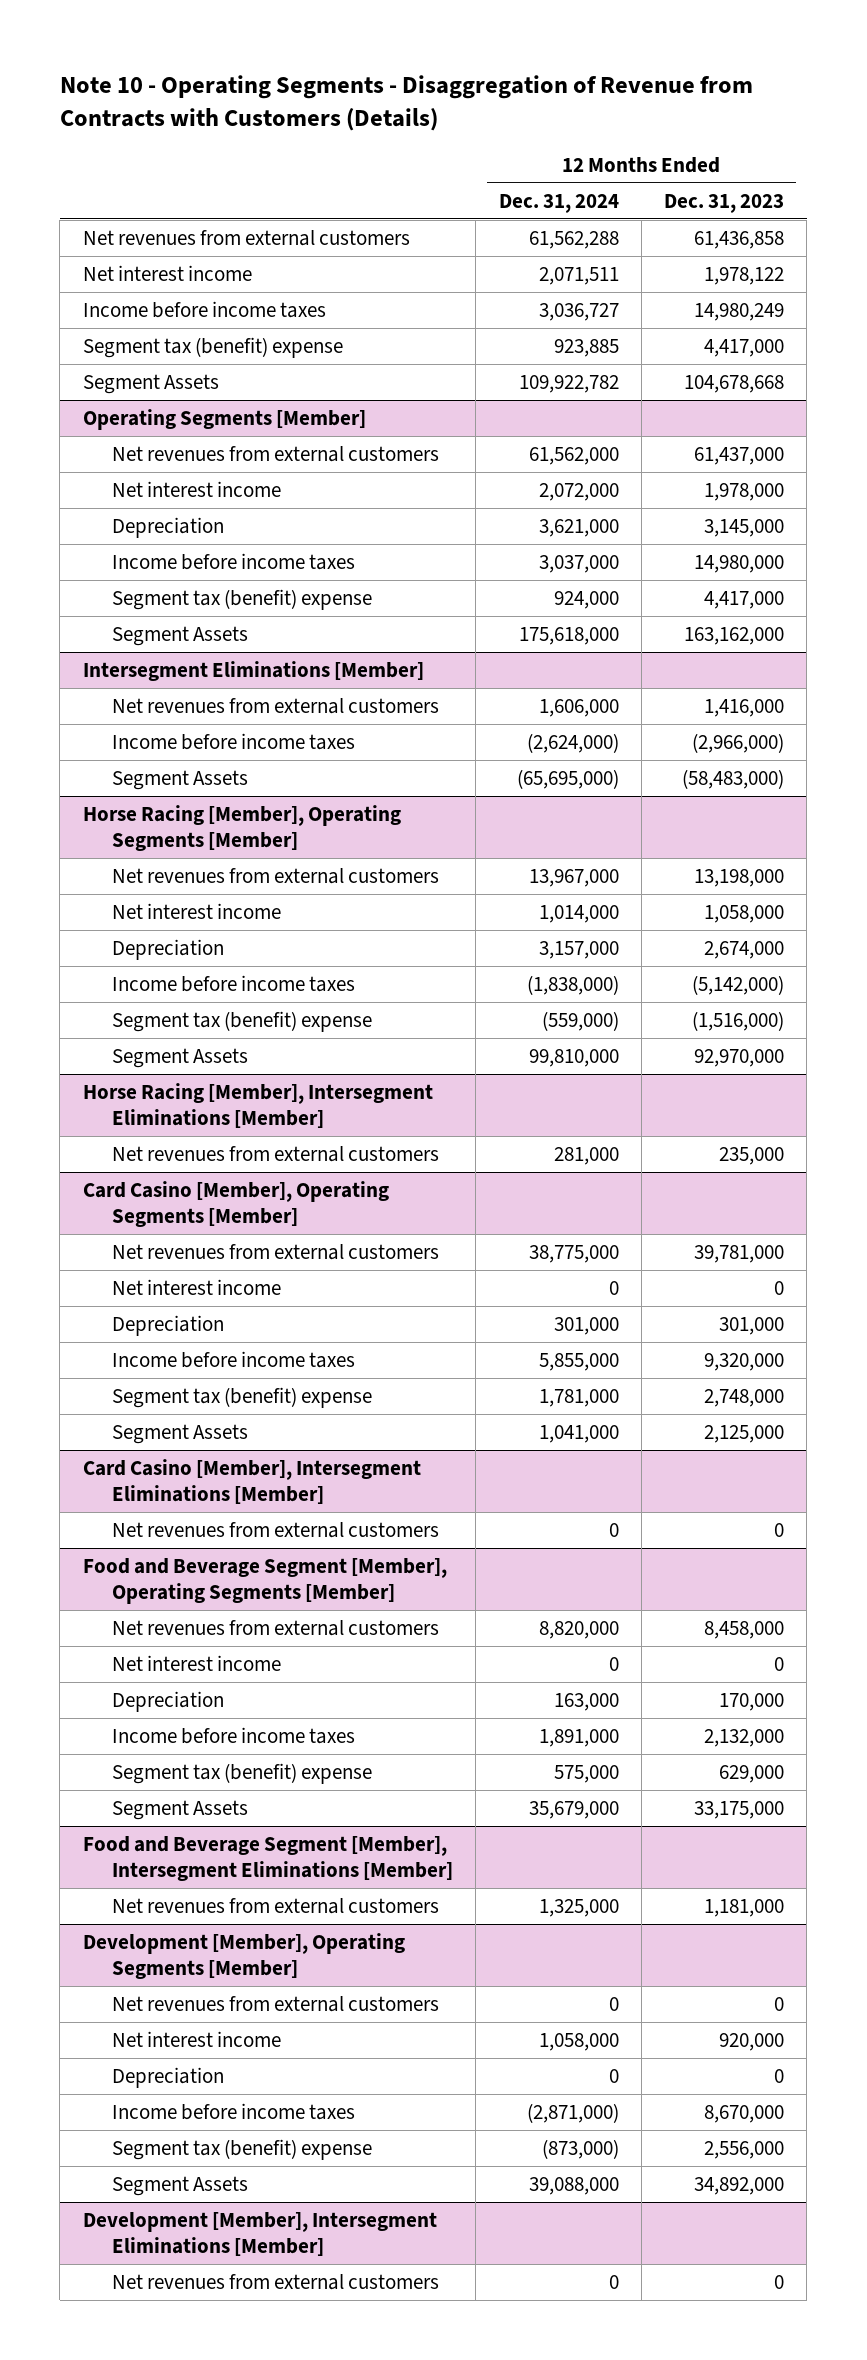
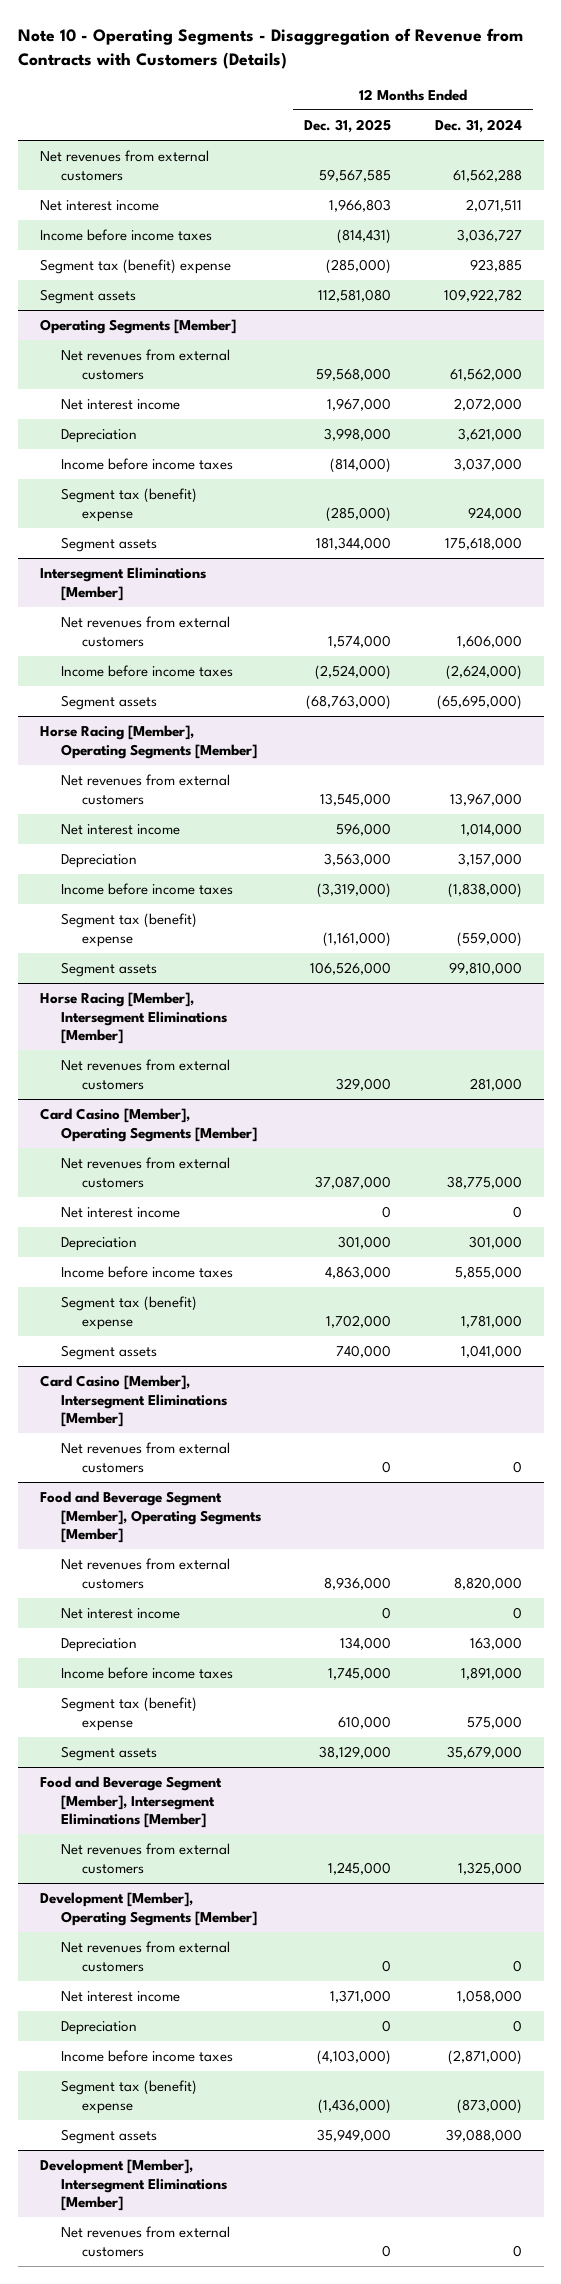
- | 12 Months Ended Dec. 31, 2024 | 12 Months Ended Dec. 31, 2023
+ | 12 Months Ended Dec. 31, 2025 | 12 Months Ended Dec. 31, 2024
- Segment Assets | 109,922,782 | 104,678,668
+ Segment assets | 112,581,080 | 109,922,782
@ Operating Segments [Member]
- Segment Assets | 175,618,000 | 163,162,000
+ Segment assets | 181,344,000 | 175,618,000
@ Intersegment Eliminations [Member]
- Segment Assets | (65,695,000) | (58,483,000)
+ Segment assets | (68,763,000) | (65,695,000)
@ Horse Racing [Member], Operating Segments [Member]
- Segment Assets | 99,810,000 | 92,970,000
+ Segment assets | 106,526,000 | 99,810,000
@ Card Casino [Member], Operating Segments [Member]
- Segment Assets | 1,041,000 | 2,125,000
+ Segment assets | 740,000 | 1,041,000
@ Food and Beverage Segment [Member], Operating Segments [Member]
- Segment Assets | 35,679,000 | 33,175,000
+ Segment assets | 38,129,000 | 35,679,000
@ Development [Member], Operating Segments [Member]
- Segment Assets | 39,088,000 | 34,892,000
+ Segment assets | 35,949,000 | 39,088,000

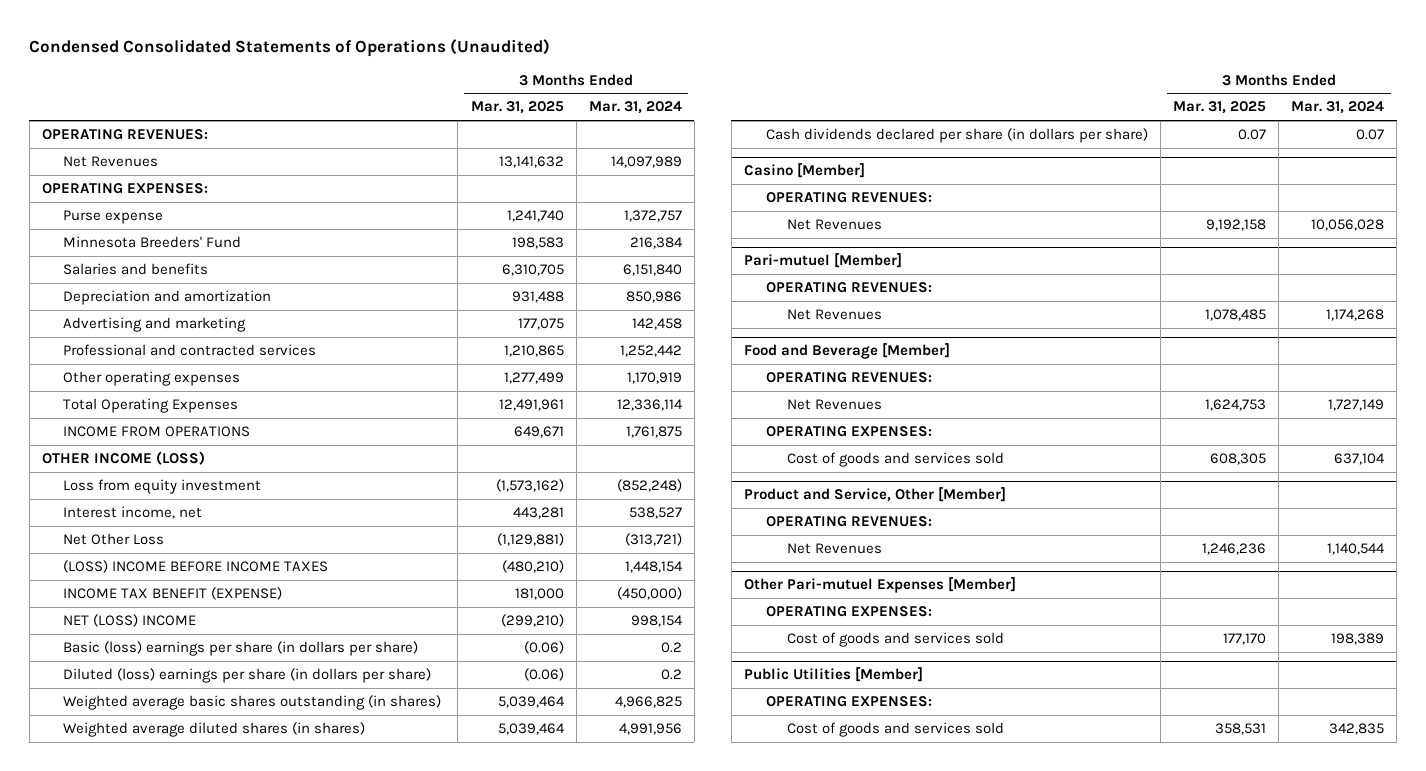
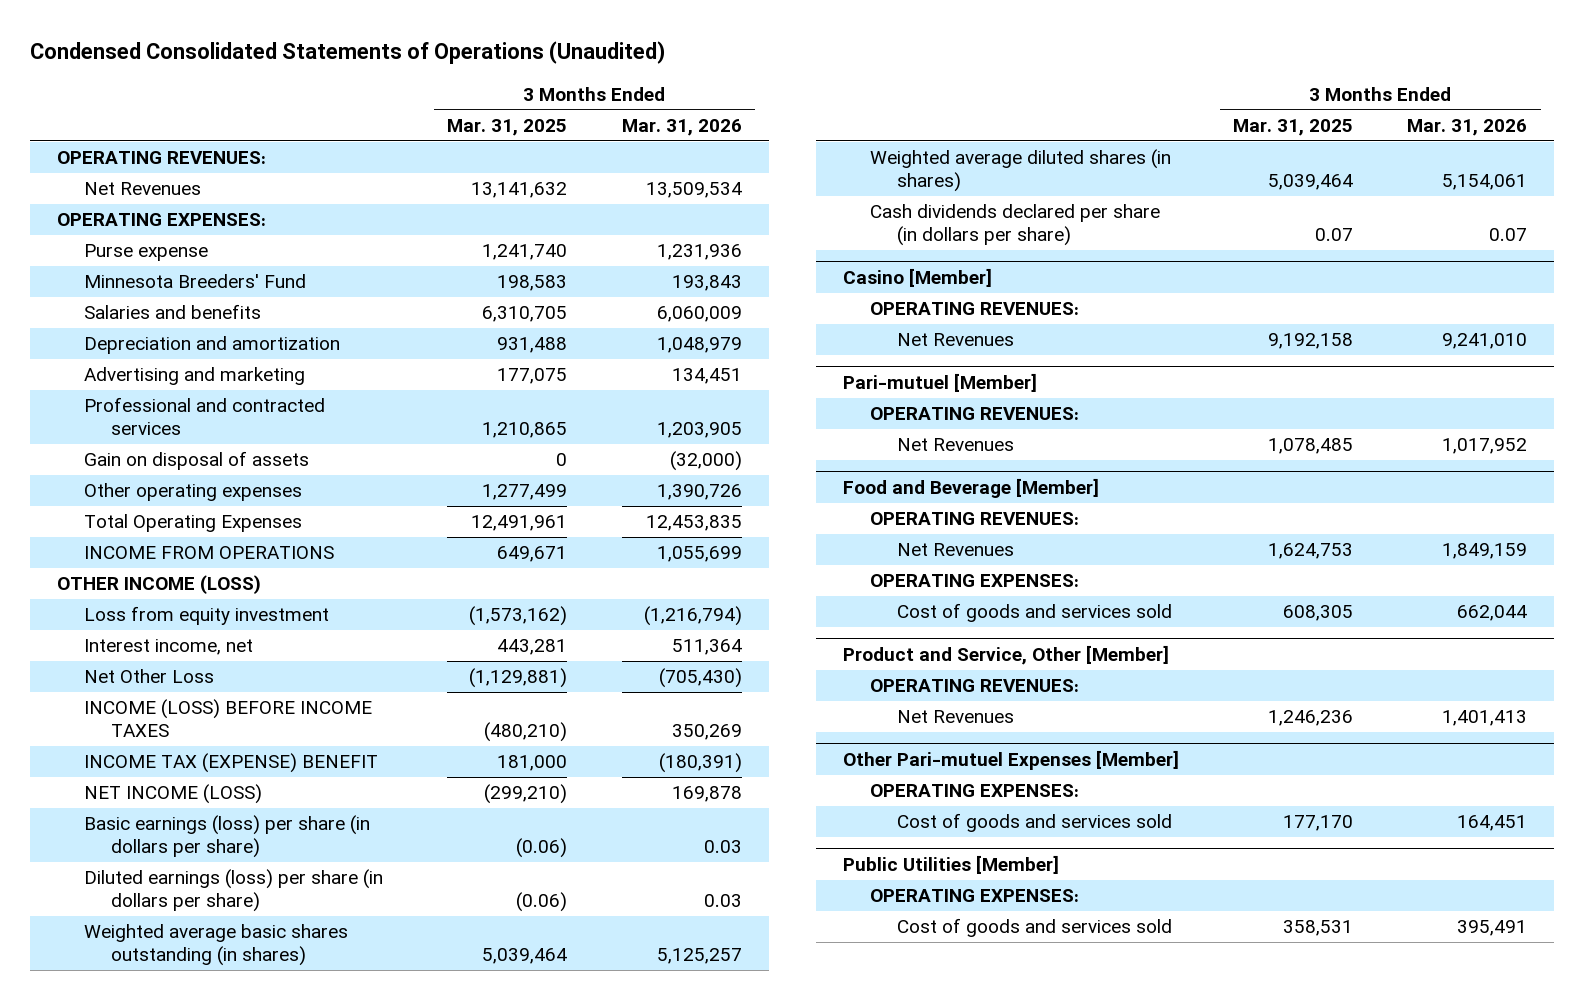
- | 3 Months Ended Mar. 31, 2025 | 3 Months Ended Mar. 31, 2024
+ | 3 Months Ended Mar. 31, 2025 | 3 Months Ended Mar. 31, 2026
+ Gain on disposal of assets | 0 | (32,000)
- (LOSS) INCOME BEFORE INCOME TAXES | (480,210) | 1,448,154
- INCOME TAX BENEFIT (EXPENSE) | 181,000 | (450,000)
- NET (LOSS) INCOME | (299,210) | 998,154
- Basic (loss) earnings per share (in dollars per share) | (0.06) | 0.2
- Diluted (loss) earnings per share (in dollars per share) | (0.06) | 0.2
+ INCOME (LOSS) BEFORE INCOME TAXES | (480,210) | 350,269
+ INCOME TAX (EXPENSE) BENEFIT | 181,000 | (180,391)
+ NET INCOME (LOSS) | (299,210) | 169,878
+ Basic earnings (loss) per share (in dollars per share) | (0.06) | 0.03
+ Diluted earnings (loss) per share (in dollars per share) | (0.06) | 0.03

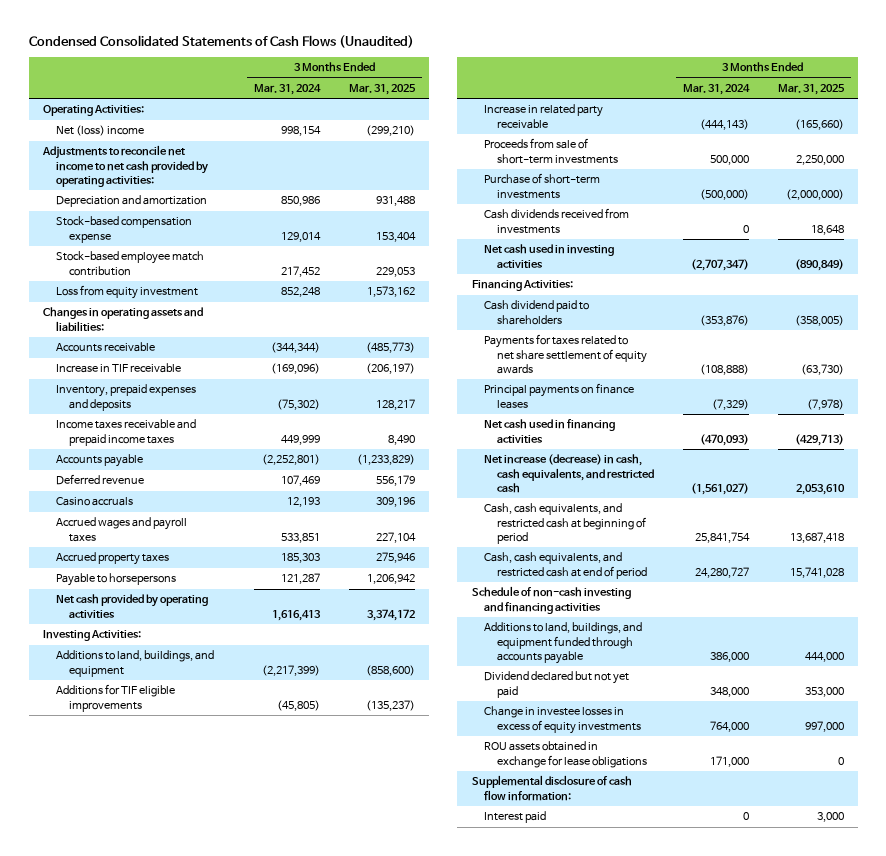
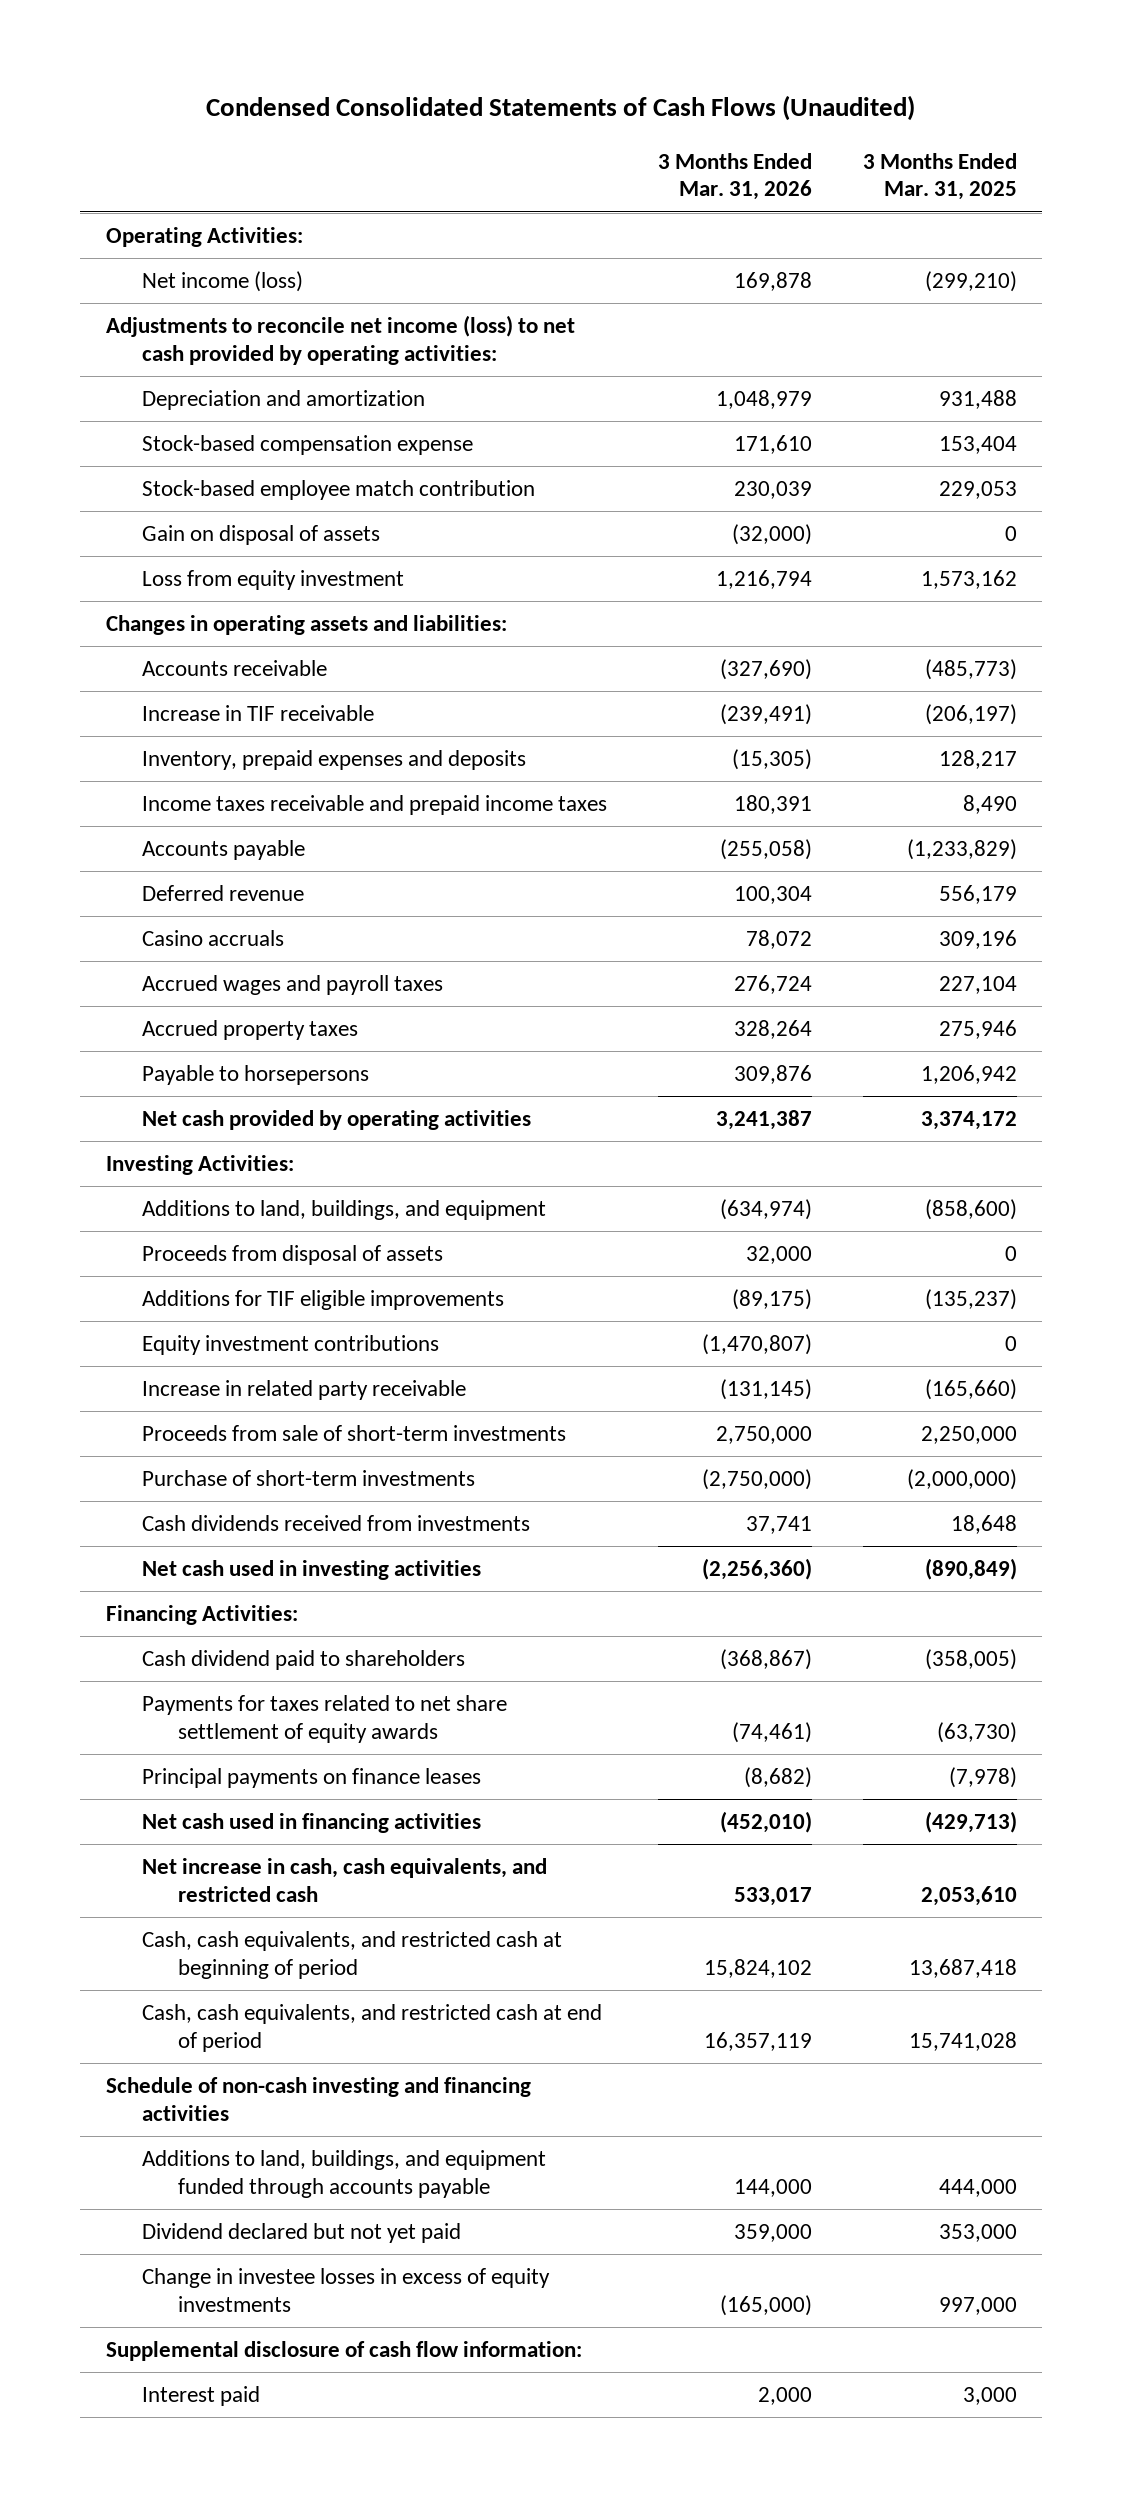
- | 3 Months Ended Mar. 31, 2024 | 3 Months Ended Mar. 31, 2025
+ | 3 Months Ended Mar. 31, 2026 | 3 Months Ended Mar. 31, 2025
- Net (loss) income | 998,154 | (299,210)
- Adjustments to reconcile net income to net cash provided by operating activities:
+ Net income (loss) | 169,878 | (299,210)
+ Adjustments to reconcile net income (loss) to net cash provided by operating activities:
+ Gain on disposal of assets | (32,000) | 0
+ Proceeds from disposal of assets | 32,000 | 0
+ Equity investment contributions | (1,470,807) | 0
- Net increase (decrease) in cash, cash equivalents, and restricted cash | (1,561,027) | 2,053,610
+ Net increase in cash, cash equivalents, and restricted cash | 533,017 | 2,053,610
- ROU assets obtained in exchange for lease obligations | 171,000 | 0

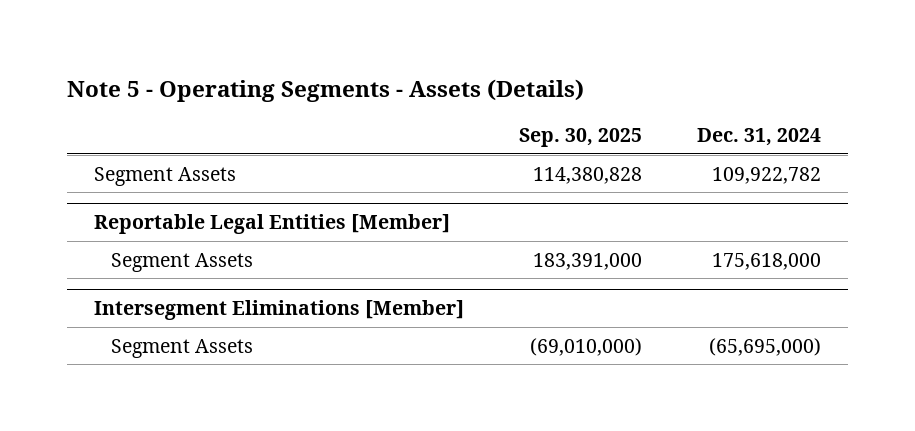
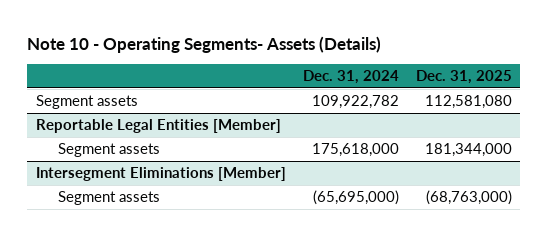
- Note 5 - Operating Segments - Assets (Details)
+ Note 10 - Operating Segments- Assets (Details)
- | Sep. 30, 2025 | Dec. 31, 2024
+ | Dec. 31, 2024 | Dec. 31, 2025
- Segment Assets | 114,380,828 | 109,922,782
+ Segment assets | 109,922,782 | 112,581,080
@ Reportable Legal Entities [Member]
- Segment Assets | 183,391,000 | 175,618,000
+ Segment assets | 175,618,000 | 181,344,000
@ Intersegment Eliminations [Member]
- Segment Assets | (69,010,000) | (65,695,000)
+ Segment assets | (65,695,000) | (68,763,000)

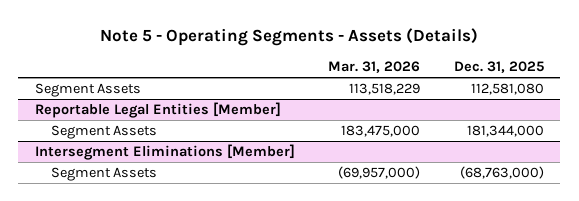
- Note 10 - Operating Segments- Assets (Details)
+ Note 5 - Operating Segments - Assets (Details)
- | Dec. 31, 2024 | Dec. 31, 2025
+ | Mar. 31, 2026 | Dec. 31, 2025
- Segment assets | 109,922,782 | 112,581,080
+ Segment Assets | 113,518,229 | 112,581,080
@ Reportable Legal Entities [Member]
- Segment assets | 175,618,000 | 181,344,000
+ Segment Assets | 183,475,000 | 181,344,000
@ Intersegment Eliminations [Member]
- Segment assets | (65,695,000) | (68,763,000)
+ Segment Assets | (69,957,000) | (68,763,000)

